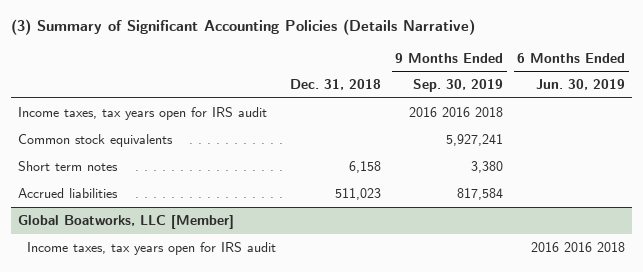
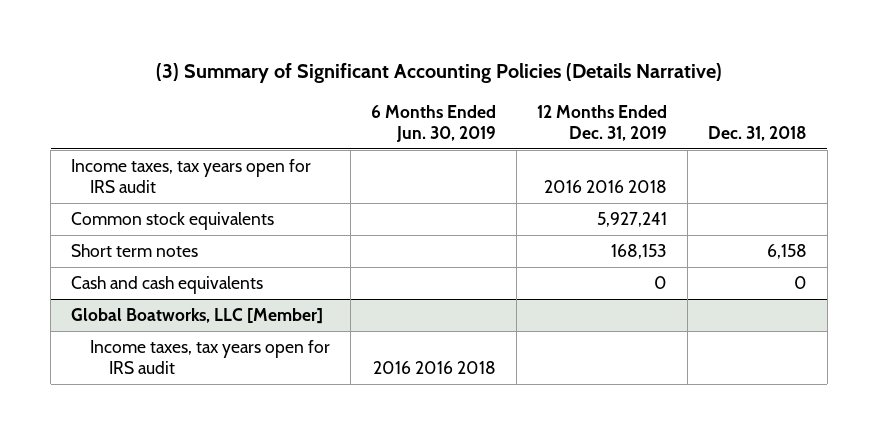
- | Dec. 31, 2018 | 9 Months Ended Sep. 30, 2019 | 6 Months Ended Jun. 30, 2019
+ | 6 Months Ended Jun. 30, 2019 | 12 Months Ended Dec. 31, 2019 | Dec. 31, 2018
- Accrued liabilities | 511,023 | 817,584 |
+ Cash and cash equivalents | | 0 | 0

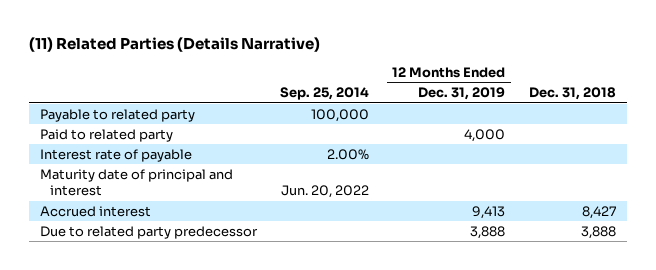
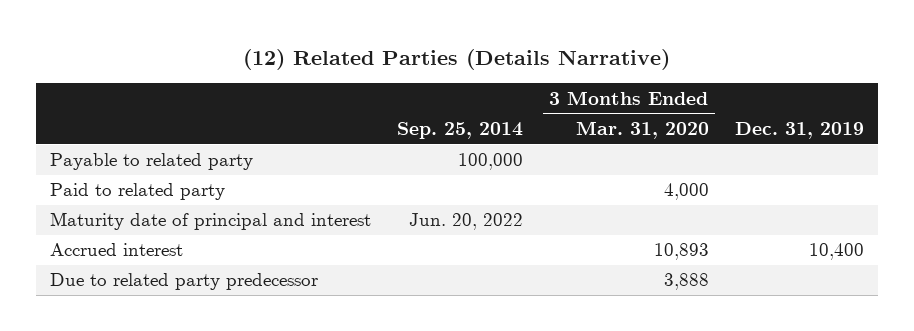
- (11) Related Parties (Details Narrative)
+ (12) Related Parties (Details Narrative)
- | Sep. 25, 2014 | 12 Months Ended Dec. 31, 2019 | Dec. 31, 2018
+ | Sep. 25, 2014 | 3 Months Ended Mar. 31, 2020 | Dec. 31, 2019
- Interest rate of payable | 2.00% | |

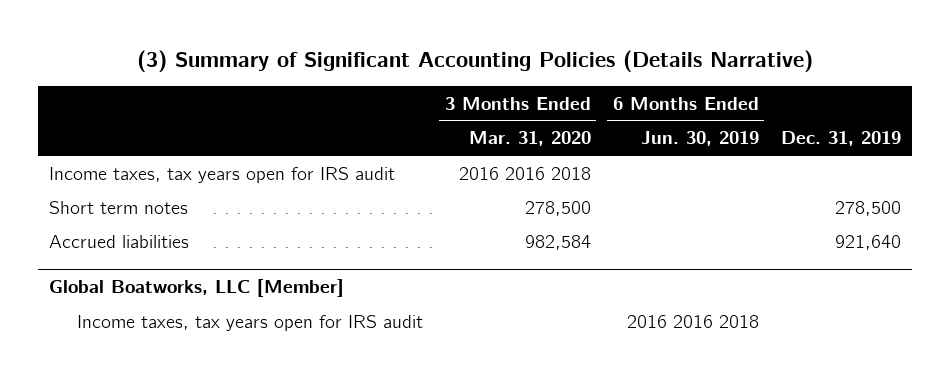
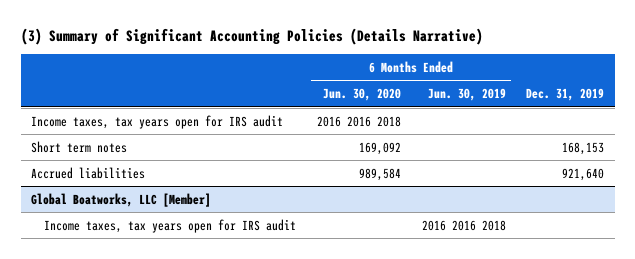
- | 3 Months Ended Mar. 31, 2020 | 6 Months Ended Jun. 30, 2019 | Dec. 31, 2019
+ | 6 Months Ended Jun. 30, 2020 | 6 Months Ended Jun. 30, 2019 | Dec. 31, 2019
- Short term notes | 278,500 | | 278,500
+ Short term notes | 169,092 | | 168,153

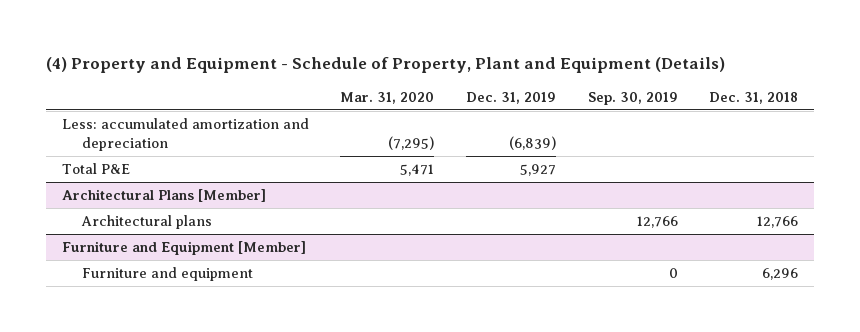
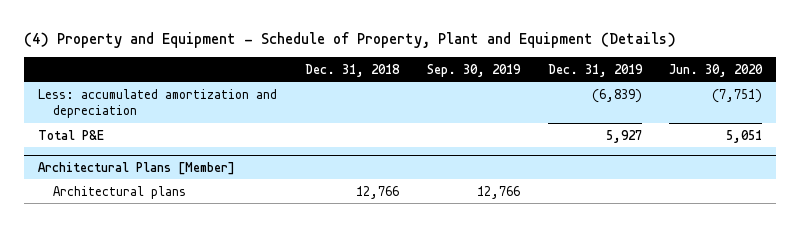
- | Mar. 31, 2020 | Dec. 31, 2019 | Sep. 30, 2019 | Dec. 31, 2018
+ | Dec. 31, 2018 | Sep. 30, 2019 | Dec. 31, 2019 | Jun. 30, 2020
- Furniture and Equipment [Member]
- Furniture and equipment | | | 0 | 6,296

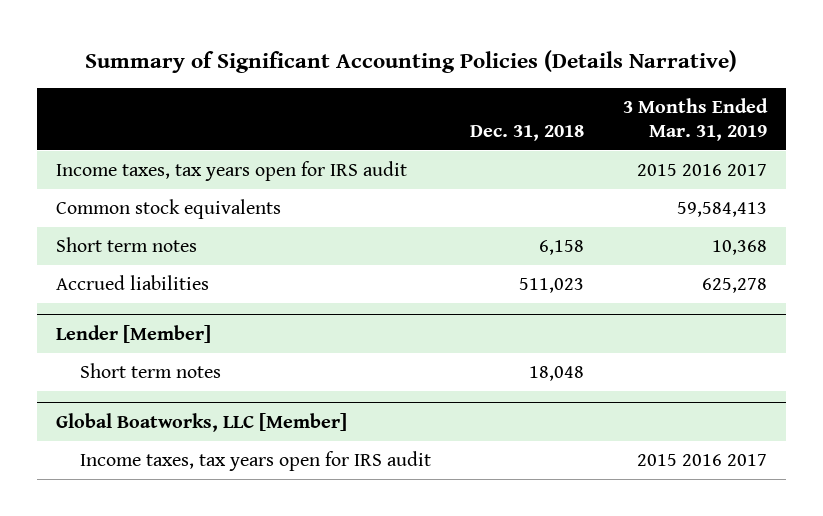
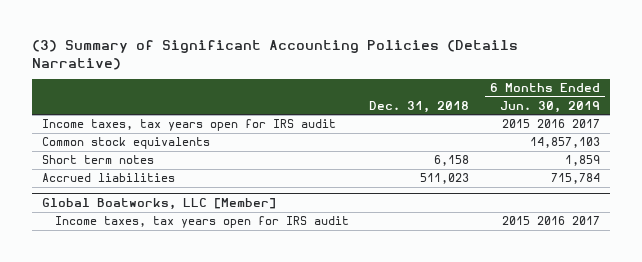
- Summary of Significant Accounting Policies (Details Narrative)
+ (3) Summary of Significant Accounting Policies (Details Narrative)
- | Dec. 31, 2018 | 3 Months Ended Mar. 31, 2019
+ | Dec. 31, 2018 | 6 Months Ended Jun. 30, 2019
- Lender [Member]
- Short term notes | 18,048 |

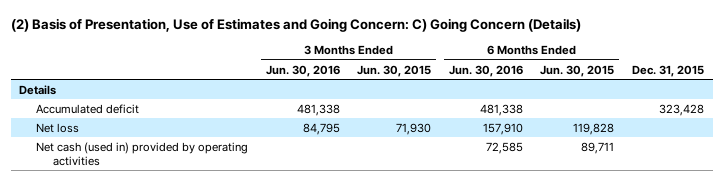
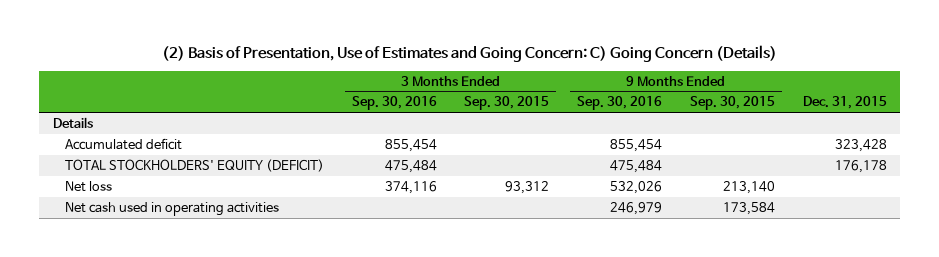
- | 3 Months Ended Jun. 30, 2016 | 3 Months Ended Jun. 30, 2015 | 6 Months Ended Jun. 30, 2016 | 6 Months Ended Jun. 30, 2015 | Dec. 31, 2015
+ | 3 Months Ended Sep. 30, 2016 | 3 Months Ended Sep. 30, 2015 | 9 Months Ended Sep. 30, 2016 | 9 Months Ended Sep. 30, 2015 | Dec. 31, 2015
+ TOTAL STOCKHOLDERS' EQUITY (DEFICIT) | 475,484 | | 475,484 | | 176,178
- Net cash (used in) provided by operating activities | | | 72,585 | 89,711 |
+ Net cash used in operating activities | | | 246,979 | 173,584 |

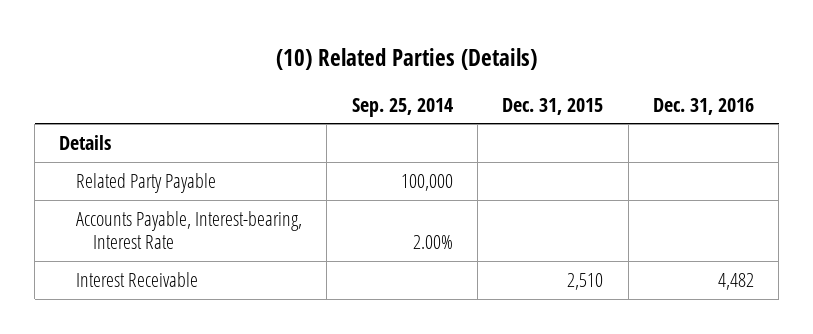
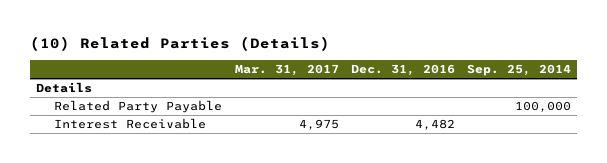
- | Sep. 25, 2014 | Dec. 31, 2015 | Dec. 31, 2016
+ | Mar. 31, 2017 | Dec. 31, 2016 | Sep. 25, 2014
- Accounts Payable, Interest-bearing, Interest Rate | 2.00% | |

